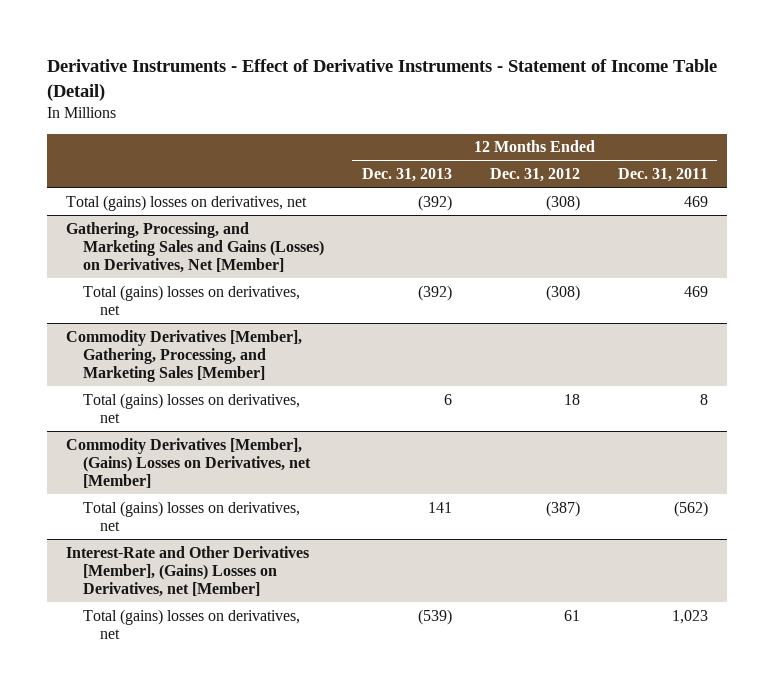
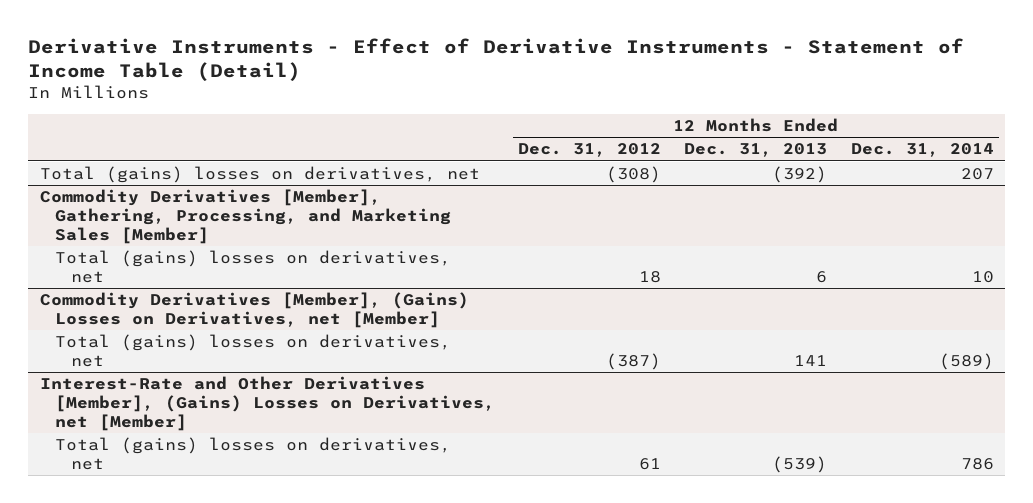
- | 12 Months Ended Dec. 31, 2013 | 12 Months Ended Dec. 31, 2012 | 12 Months Ended Dec. 31, 2011
+ | 12 Months Ended Dec. 31, 2012 | 12 Months Ended Dec. 31, 2013 | 12 Months Ended Dec. 31, 2014
- Gathering, Processing, and Marketing Sales and Gains (Losses) on Derivatives, Net [Member]
- Total (gains) losses on derivatives, net | (392) | (308) | 469

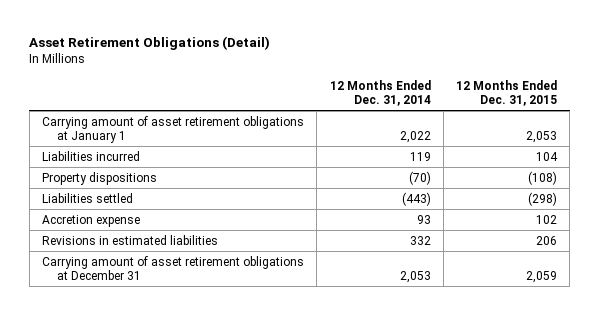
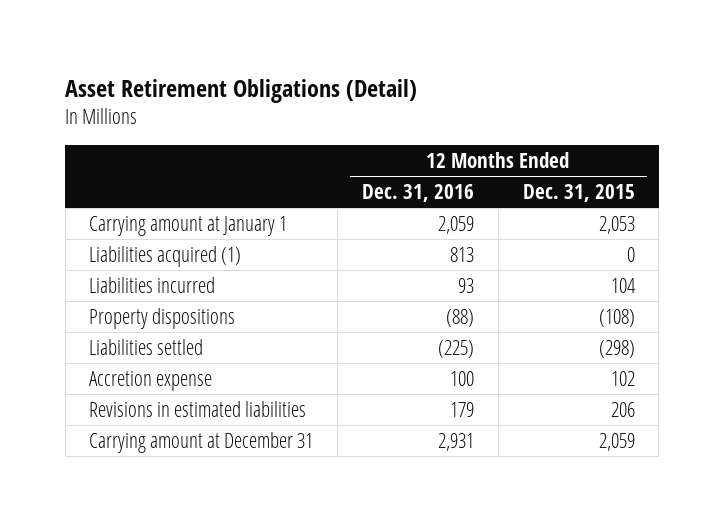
- | 12 Months Ended Dec. 31, 2014 | 12 Months Ended Dec. 31, 2015
+ | 12 Months Ended Dec. 31, 2016 | 12 Months Ended Dec. 31, 2015
- Carrying amount of asset retirement obligations at January 1 | 2,022 | 2,053
+ Carrying amount at January 1 | 2,059 | 2,053
+ Liabilities acquired (1) | 813 | 0
- Carrying amount of asset retirement obligations at December 31 | 2,053 | 2,059
+ Carrying amount at December 31 | 2,931 | 2,059

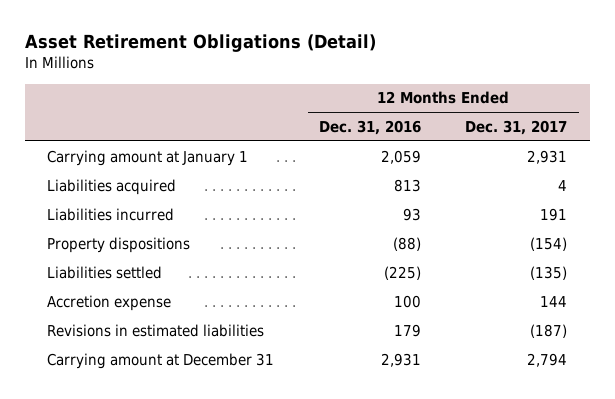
- | 12 Months Ended Dec. 31, 2016 | 12 Months Ended Dec. 31, 2015
+ | 12 Months Ended Dec. 31, 2016 | 12 Months Ended Dec. 31, 2017
- Liabilities acquired (1) | 813 | 0
+ Liabilities acquired | 813 | 4

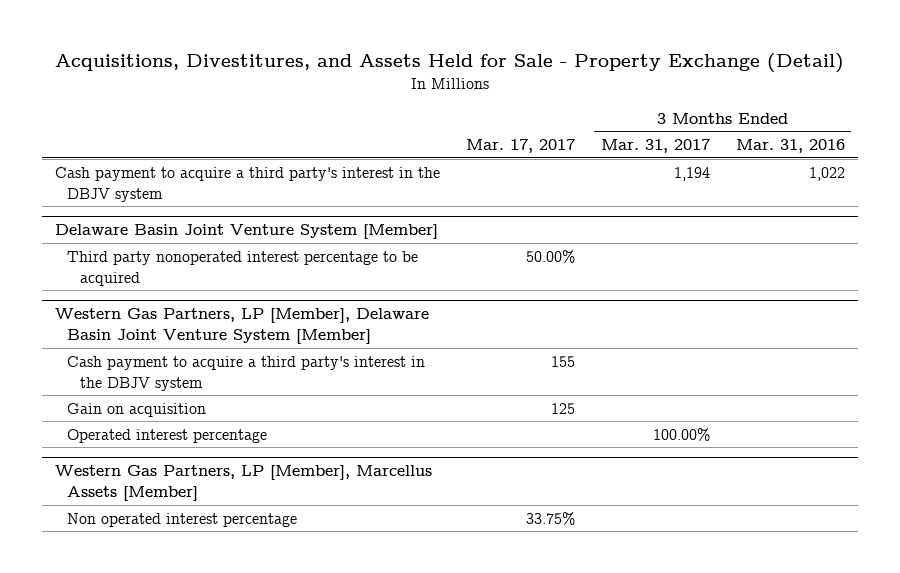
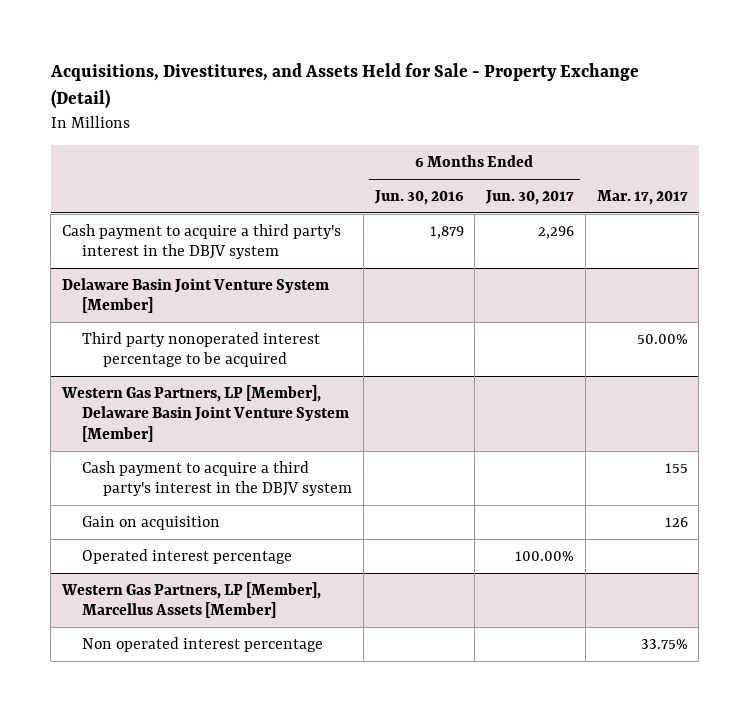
- | Mar. 17, 2017 | 3 Months Ended Mar. 31, 2017 | 3 Months Ended Mar. 31, 2016
+ | 6 Months Ended Jun. 30, 2016 | 6 Months Ended Jun. 30, 2017 | Mar. 17, 2017
@ Western Gas Partners, LP [Member], Delaware Basin Joint Venture System [Member]
- Gain on acquisition | 125 | |
+ Gain on acquisition | | | 126

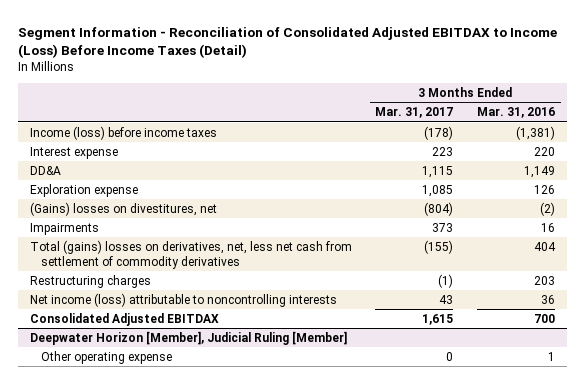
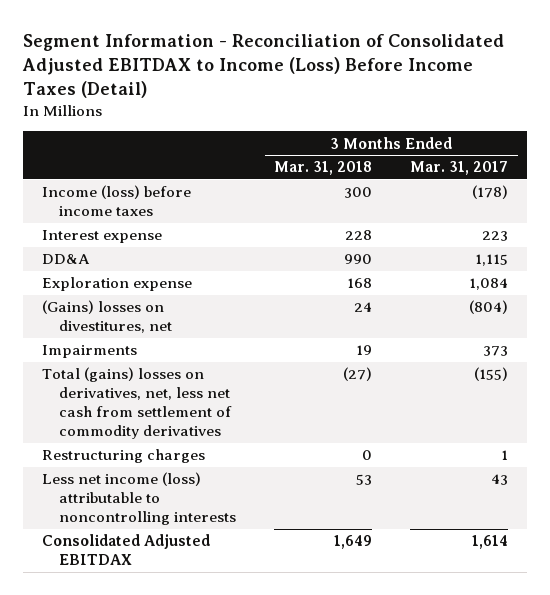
- | 3 Months Ended Mar. 31, 2017 | 3 Months Ended Mar. 31, 2016
+ | 3 Months Ended Mar. 31, 2018 | 3 Months Ended Mar. 31, 2017
- Exploration expense | 1,085 | 126
+ Exploration expense | 168 | 1,084
- Restructuring charges | (1) | 203
- Net income (loss) attributable to noncontrolling interests | 43 | 36
- Consolidated Adjusted EBITDAX | 1,615 | 700
- Deepwater Horizon [Member], Judicial Ruling [Member]
- Other operating expense | 0 | 1
+ Restructuring charges | 0 | 1
+ Less net income (loss) attributable to noncontrolling interests | 53 | 43
+ Consolidated Adjusted EBITDAX | 1,649 | 1,614

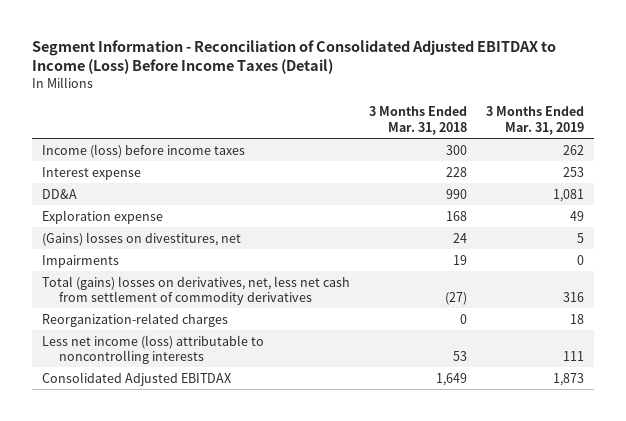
- | 3 Months Ended Mar. 31, 2018 | 3 Months Ended Mar. 31, 2017
+ | 3 Months Ended Mar. 31, 2018 | 3 Months Ended Mar. 31, 2019
- Restructuring charges | 0 | 1
+ Reorganization-related charges | 0 | 18

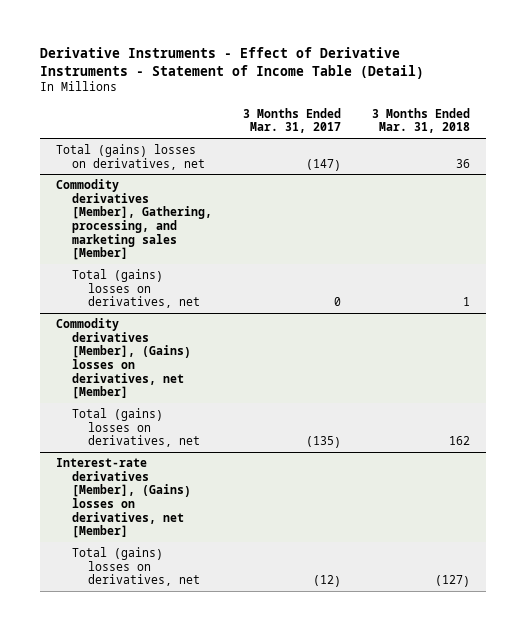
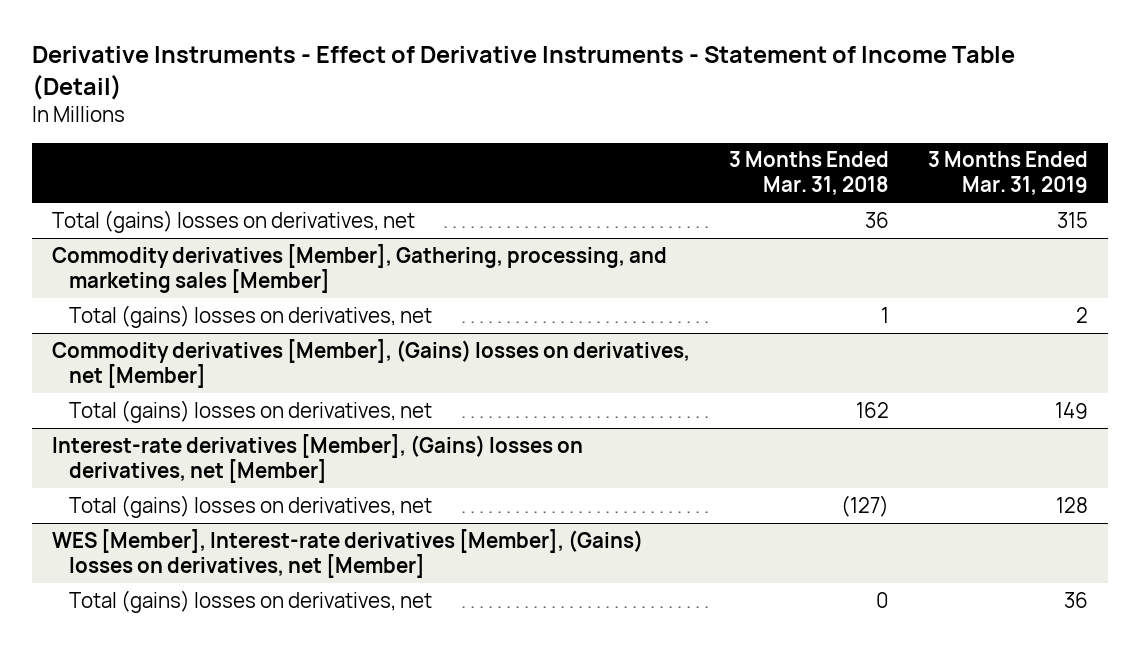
- | 3 Months Ended Mar. 31, 2017 | 3 Months Ended Mar. 31, 2018
+ | 3 Months Ended Mar. 31, 2018 | 3 Months Ended Mar. 31, 2019
+ WES [Member], Interest-rate derivatives [Member], (Gains) losses on derivatives, net [Member]
+ Total (gains) losses on derivatives, net | 0 | 36

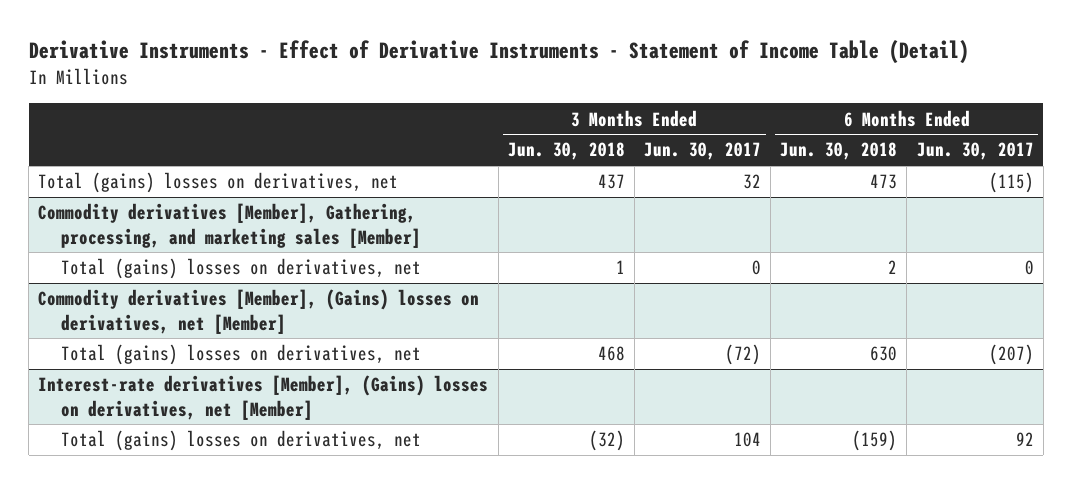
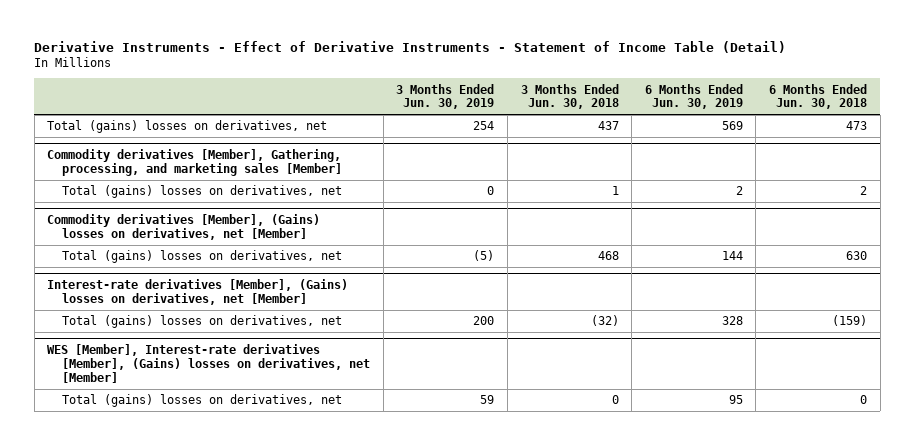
- | 3 Months Ended Jun. 30, 2018 | 3 Months Ended Jun. 30, 2017 | 6 Months Ended Jun. 30, 2018 | 6 Months Ended Jun. 30, 2017
+ | 3 Months Ended Jun. 30, 2019 | 3 Months Ended Jun. 30, 2018 | 6 Months Ended Jun. 30, 2019 | 6 Months Ended Jun. 30, 2018
+ WES [Member], Interest-rate derivatives [Member], (Gains) losses on derivatives, net [Member]
+ Total (gains) losses on derivatives, net | 59 | 0 | 95 | 0

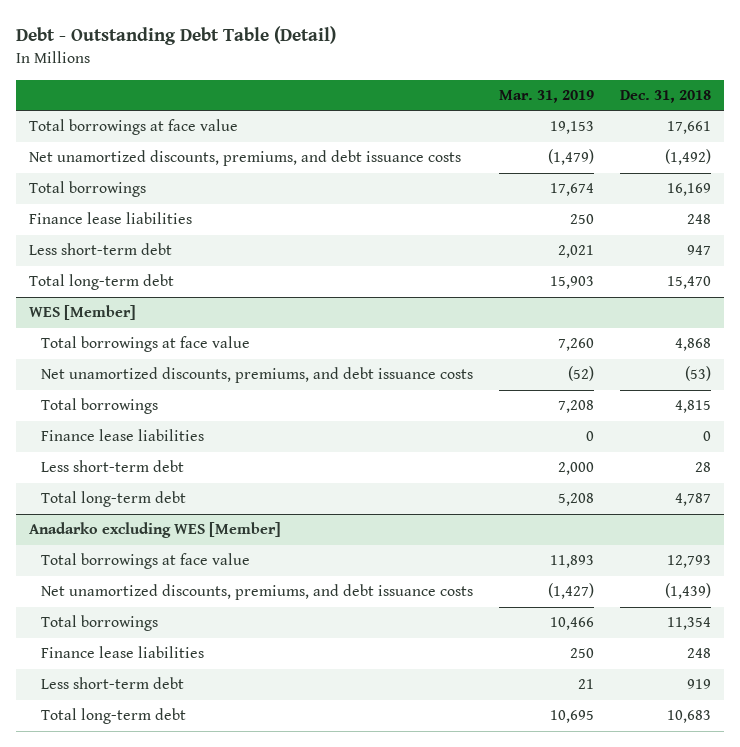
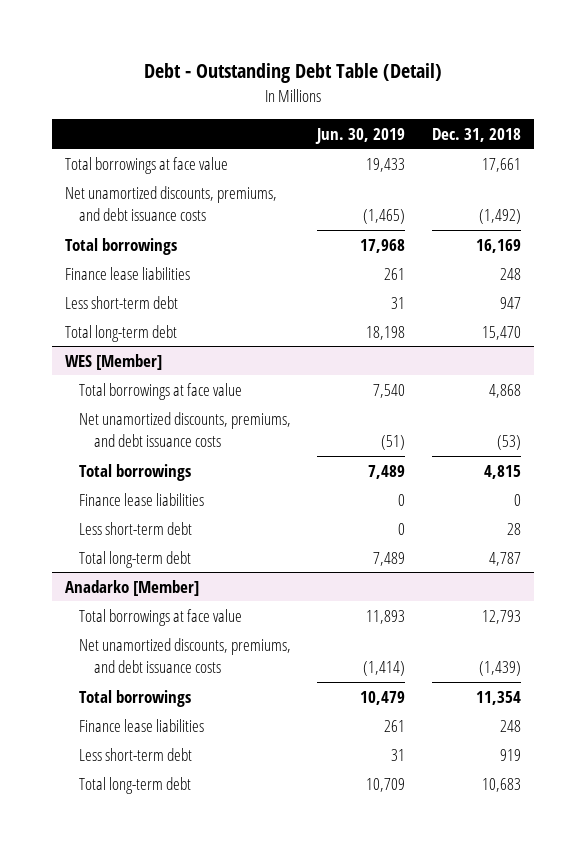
- | Mar. 31, 2019 | Dec. 31, 2018
+ | Jun. 30, 2019 | Dec. 31, 2018
- Anadarko excluding WES [Member]
+ Anadarko [Member]

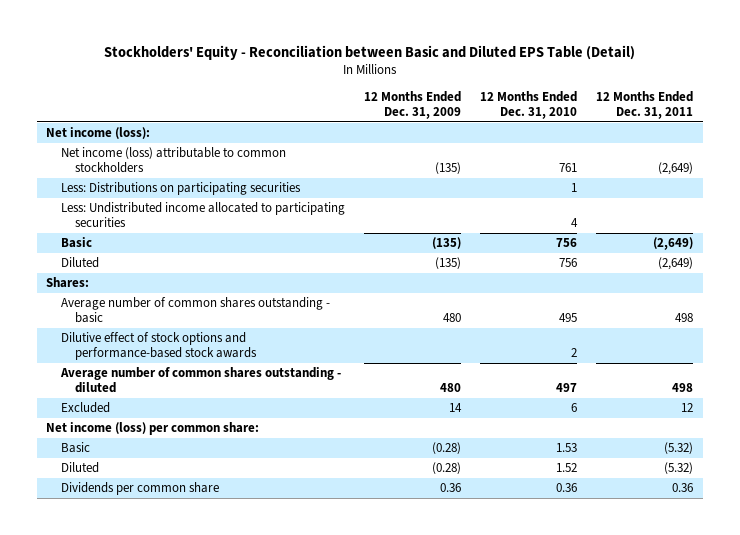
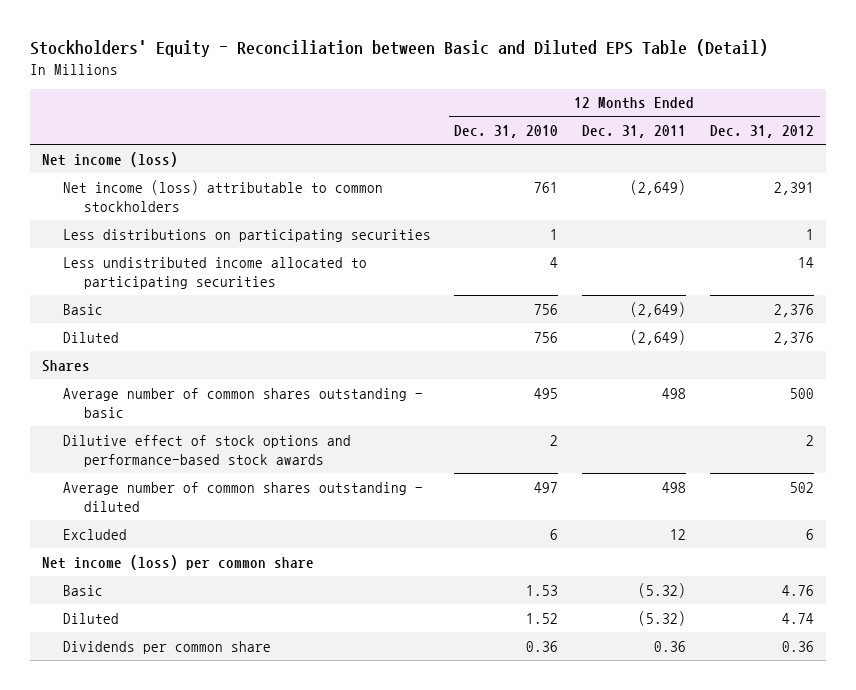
- | 12 Months Ended Dec. 31, 2009 | 12 Months Ended Dec. 31, 2010 | 12 Months Ended Dec. 31, 2011
+ | 12 Months Ended Dec. 31, 2010 | 12 Months Ended Dec. 31, 2011 | 12 Months Ended Dec. 31, 2012
- Net income (loss):
+ Net income (loss)
- Less: Distributions on participating securities | | 1 |
- Less: Undistributed income allocated to participating securities | | 4 |
+ Less distributions on participating securities | 1 | | 1
+ Less undistributed income allocated to participating securities | 4 | | 14
- Shares:
+ Shares
- Net income (loss) per common share:
+ Net income (loss) per common share

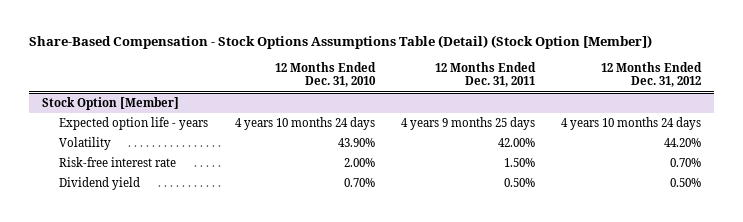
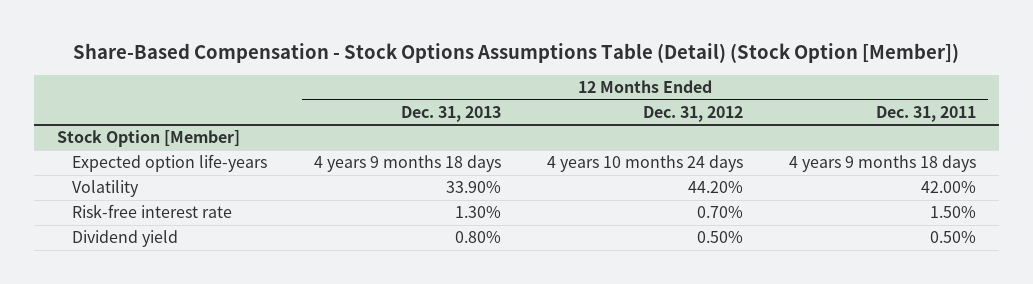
- | 12 Months Ended Dec. 31, 2010 | 12 Months Ended Dec. 31, 2011 | 12 Months Ended Dec. 31, 2012
+ | 12 Months Ended Dec. 31, 2013 | 12 Months Ended Dec. 31, 2012 | 12 Months Ended Dec. 31, 2011
@ Stock Option [Member]
- Expected option life - years | 4 years 10 months 24 days | 4 years 9 months 25 days | 4 years 10 months 24 days
+ Expected option life-years | 4 years 9 months 18 days | 4 years 10 months 24 days | 4 years 9 months 18 days

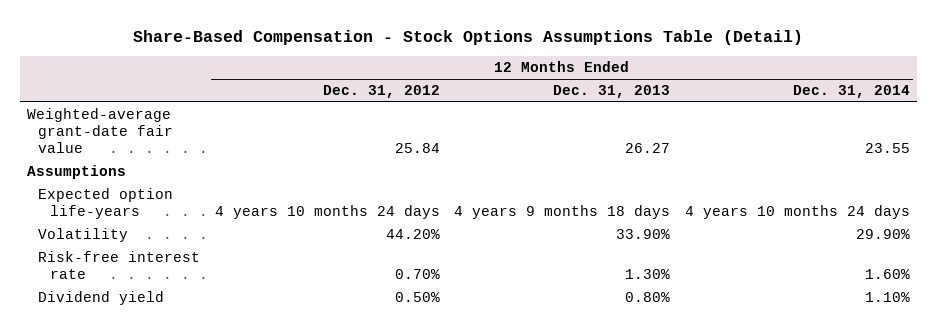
- Share-Based Compensation - Stock Options Assumptions Table (Detail) (Stock Option [Member])
+ Share-Based Compensation - Stock Options Assumptions Table (Detail)
- | 12 Months Ended Dec. 31, 2013 | 12 Months Ended Dec. 31, 2012 | 12 Months Ended Dec. 31, 2011
+ | 12 Months Ended Dec. 31, 2012 | 12 Months Ended Dec. 31, 2013 | 12 Months Ended Dec. 31, 2014
- Stock Option [Member]
+ Weighted-average grant-date fair value | 25.84 | 26.27 | 23.55
+ Assumptions

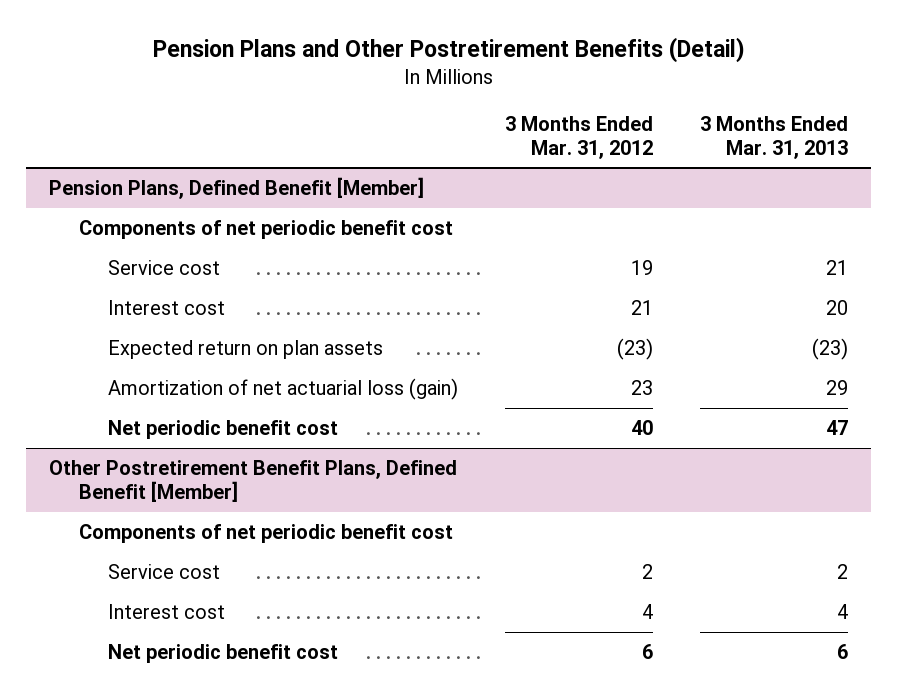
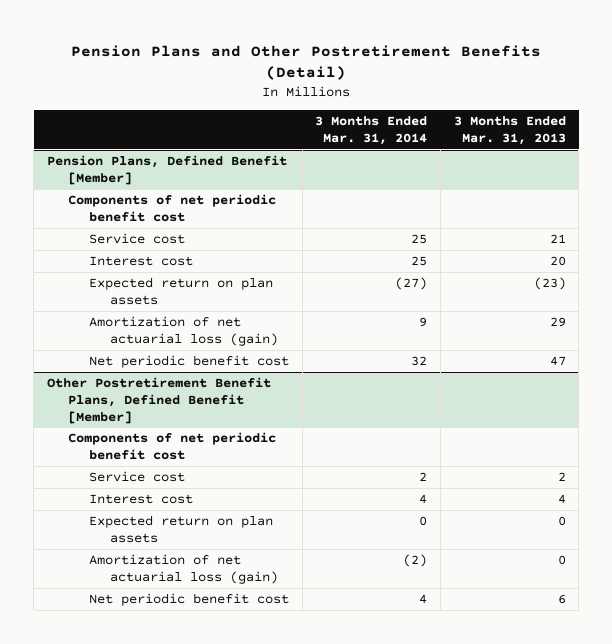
- | 3 Months Ended Mar. 31, 2012 | 3 Months Ended Mar. 31, 2013
+ | 3 Months Ended Mar. 31, 2014 | 3 Months Ended Mar. 31, 2013
@ Other Postretirement Benefit Plans, Defined Benefit [Member]
+ Expected return on plan assets | 0 | 0
+ Amortization of net actuarial loss (gain) | (2) | 0

